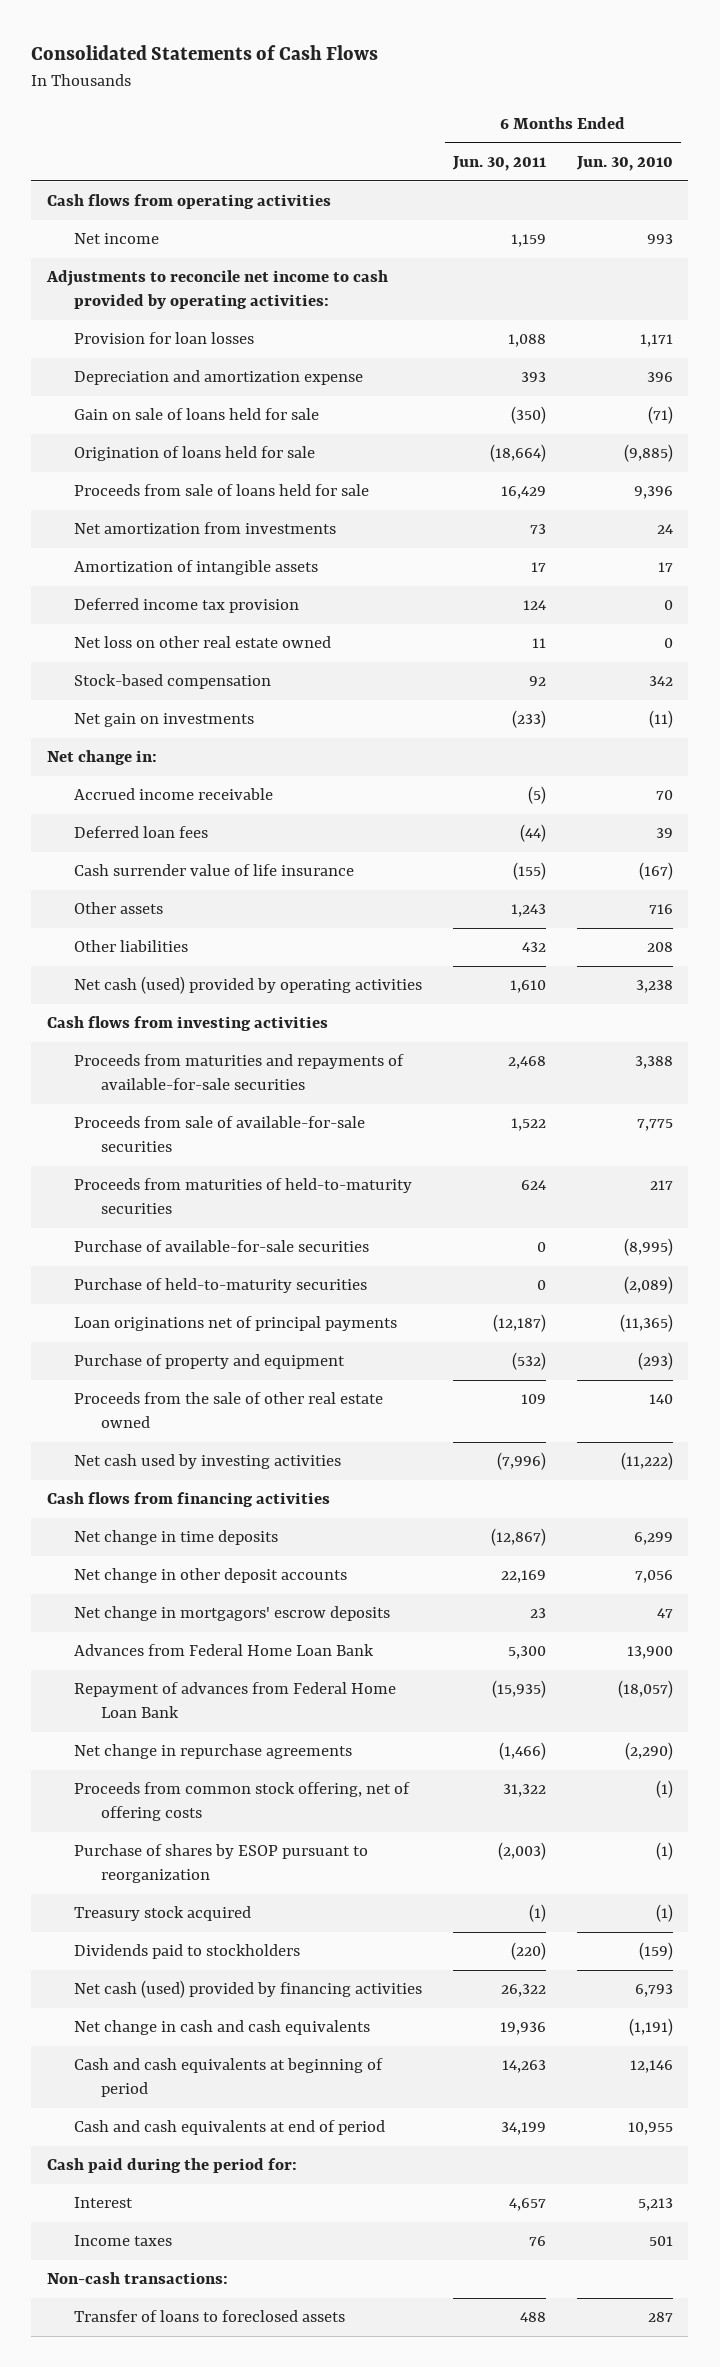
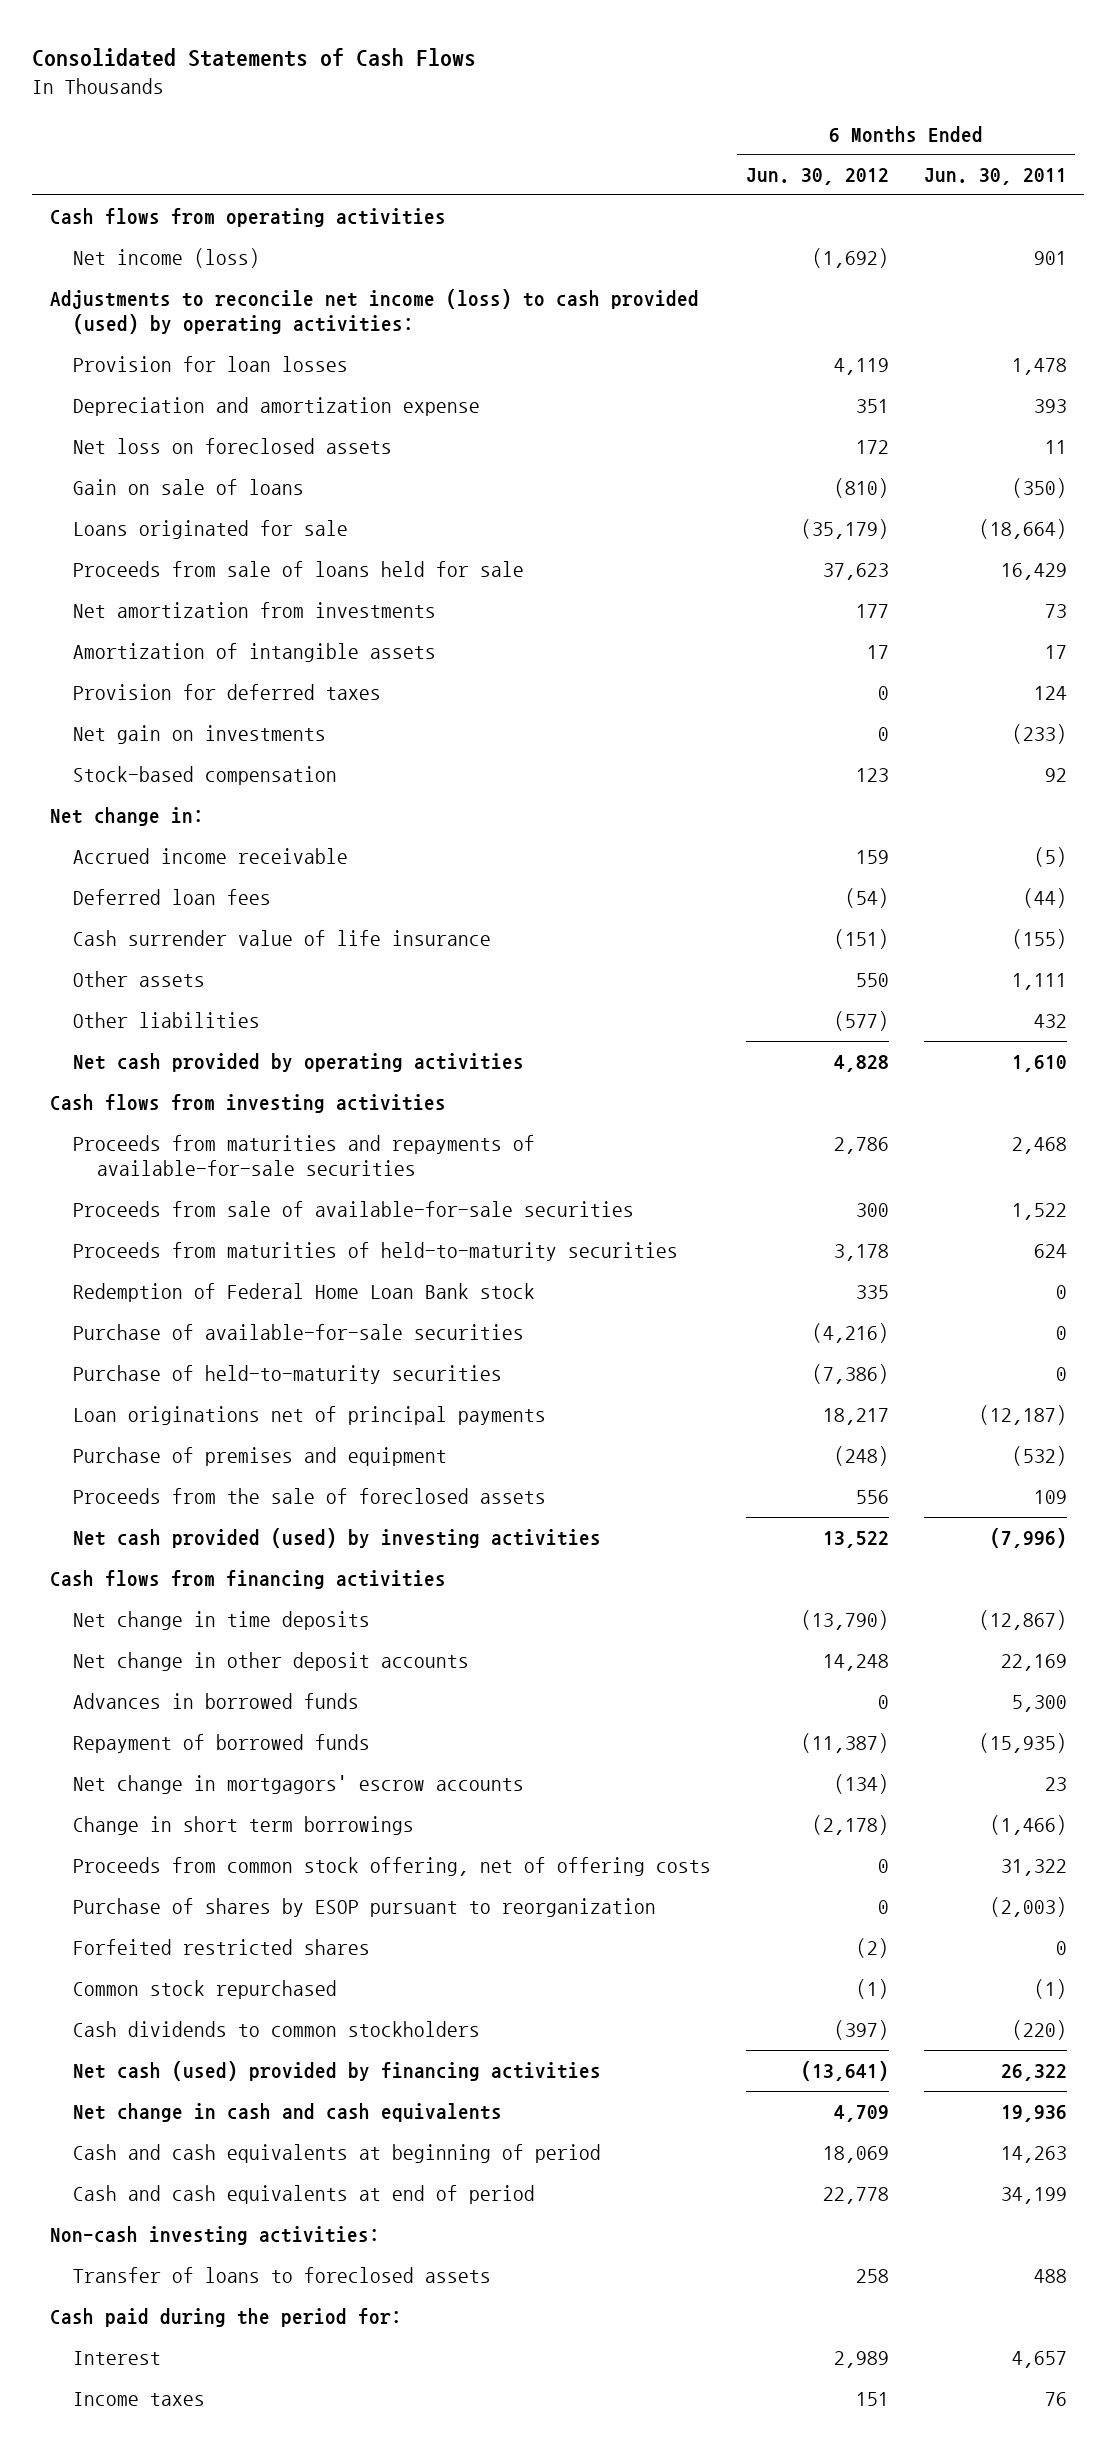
- | 6 Months Ended Jun. 30, 2011 | 6 Months Ended Jun. 30, 2010
+ | 6 Months Ended Jun. 30, 2012 | 6 Months Ended Jun. 30, 2011
- Net income | 1,159 | 993
- Adjustments to reconcile net income to cash provided by operating activities:
- Provision for loan losses | 1,088 | 1,171
+ Net income (loss) | (1,692) | 901
+ Adjustments to reconcile net income (loss) to cash provided (used) by operating activities:
+ Provision for loan losses | 4,119 | 1,478
- Gain on sale of loans held for sale | (350) | (71)
- Origination of loans held for sale | (18,664) | (9,885)
+ Net loss on foreclosed assets | 172 | 11
+ Gain on sale of loans | (810) | (350)
+ Loans originated for sale | (35,179) | (18,664)
- Deferred income tax provision | 124 | 0
- Net loss on other real estate owned | 11 | 0
+ Provision for deferred taxes | 0 | 124
moved down: Stock-based compensation | 123 | 92
- Other assets | 1,243 | 716
+ Other assets | 550 | 1,111
- Net cash (used) provided by operating activities | 1,610 | 3,238
+ Net cash provided by operating activities | 4,828 | 1,610
+ Redemption of Federal Home Loan Bank stock | 335 | 0
- Purchase of property and equipment | (532) | (293)
- Proceeds from the sale of other real estate owned | 109 | 140
- Net cash used by investing activities | (7,996) | (11,222)
+ Purchase of premises and equipment | (248) | (532)
+ Proceeds from the sale of foreclosed assets | 556 | 109
+ Net cash provided (used) by investing activities | 13,522 | (7,996)
- Net change in mortgagors' escrow deposits | 23 | 47
- Advances from Federal Home Loan Bank | 5,300 | 13,900
- Repayment of advances from Federal Home Loan Bank | (15,935) | (18,057)
- Net change in repurchase agreements | (1,466) | (2,290)
+ Advances in borrowed funds | 0 | 5,300
+ Repayment of borrowed funds | (11,387) | (15,935)
+ Net change in mortgagors' escrow accounts | (134) | 23
+ Change in short term borrowings | (2,178) | (1,466)
- Treasury stock acquired | (1) | (1)
- Dividends paid to stockholders | (220) | (159)
+ Forfeited restricted shares | (2) | 0
+ Common stock repurchased | (1) | (1)
+ Cash dividends to common stockholders | (397) | (220)
+ Non-cash investing activities:
moved up: Transfer of loans to foreclosed assets | 258 | 488
- Non-cash transactions:

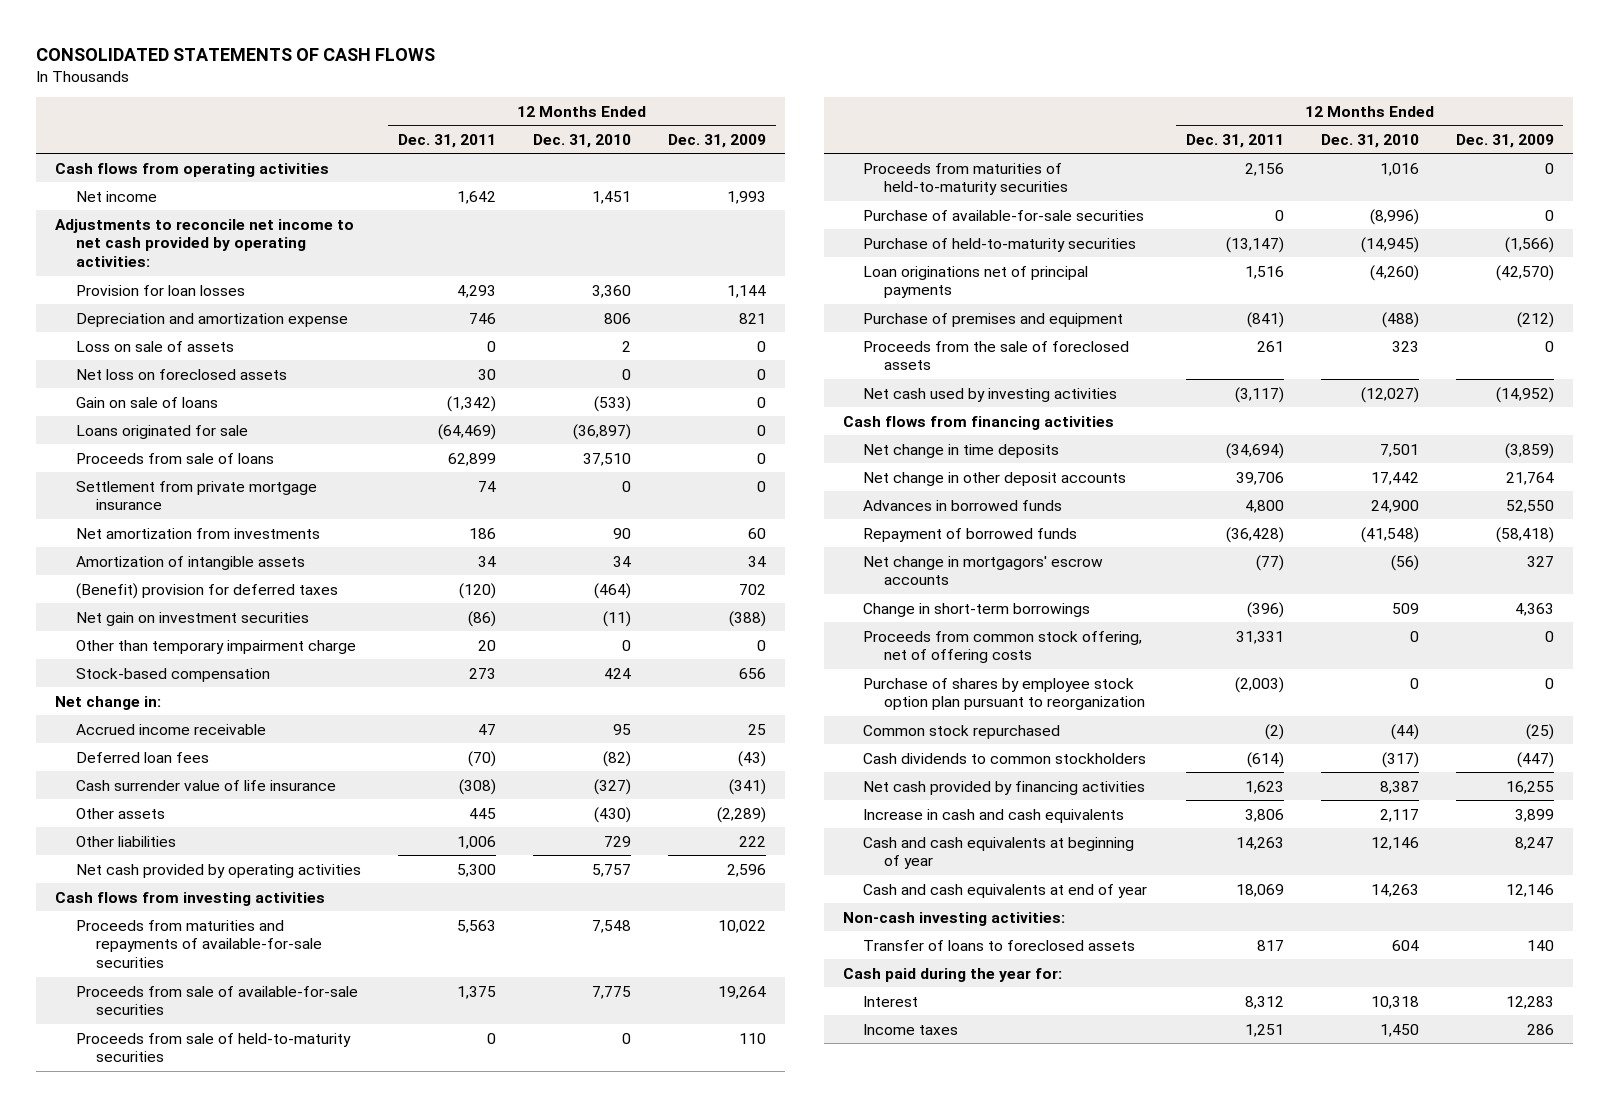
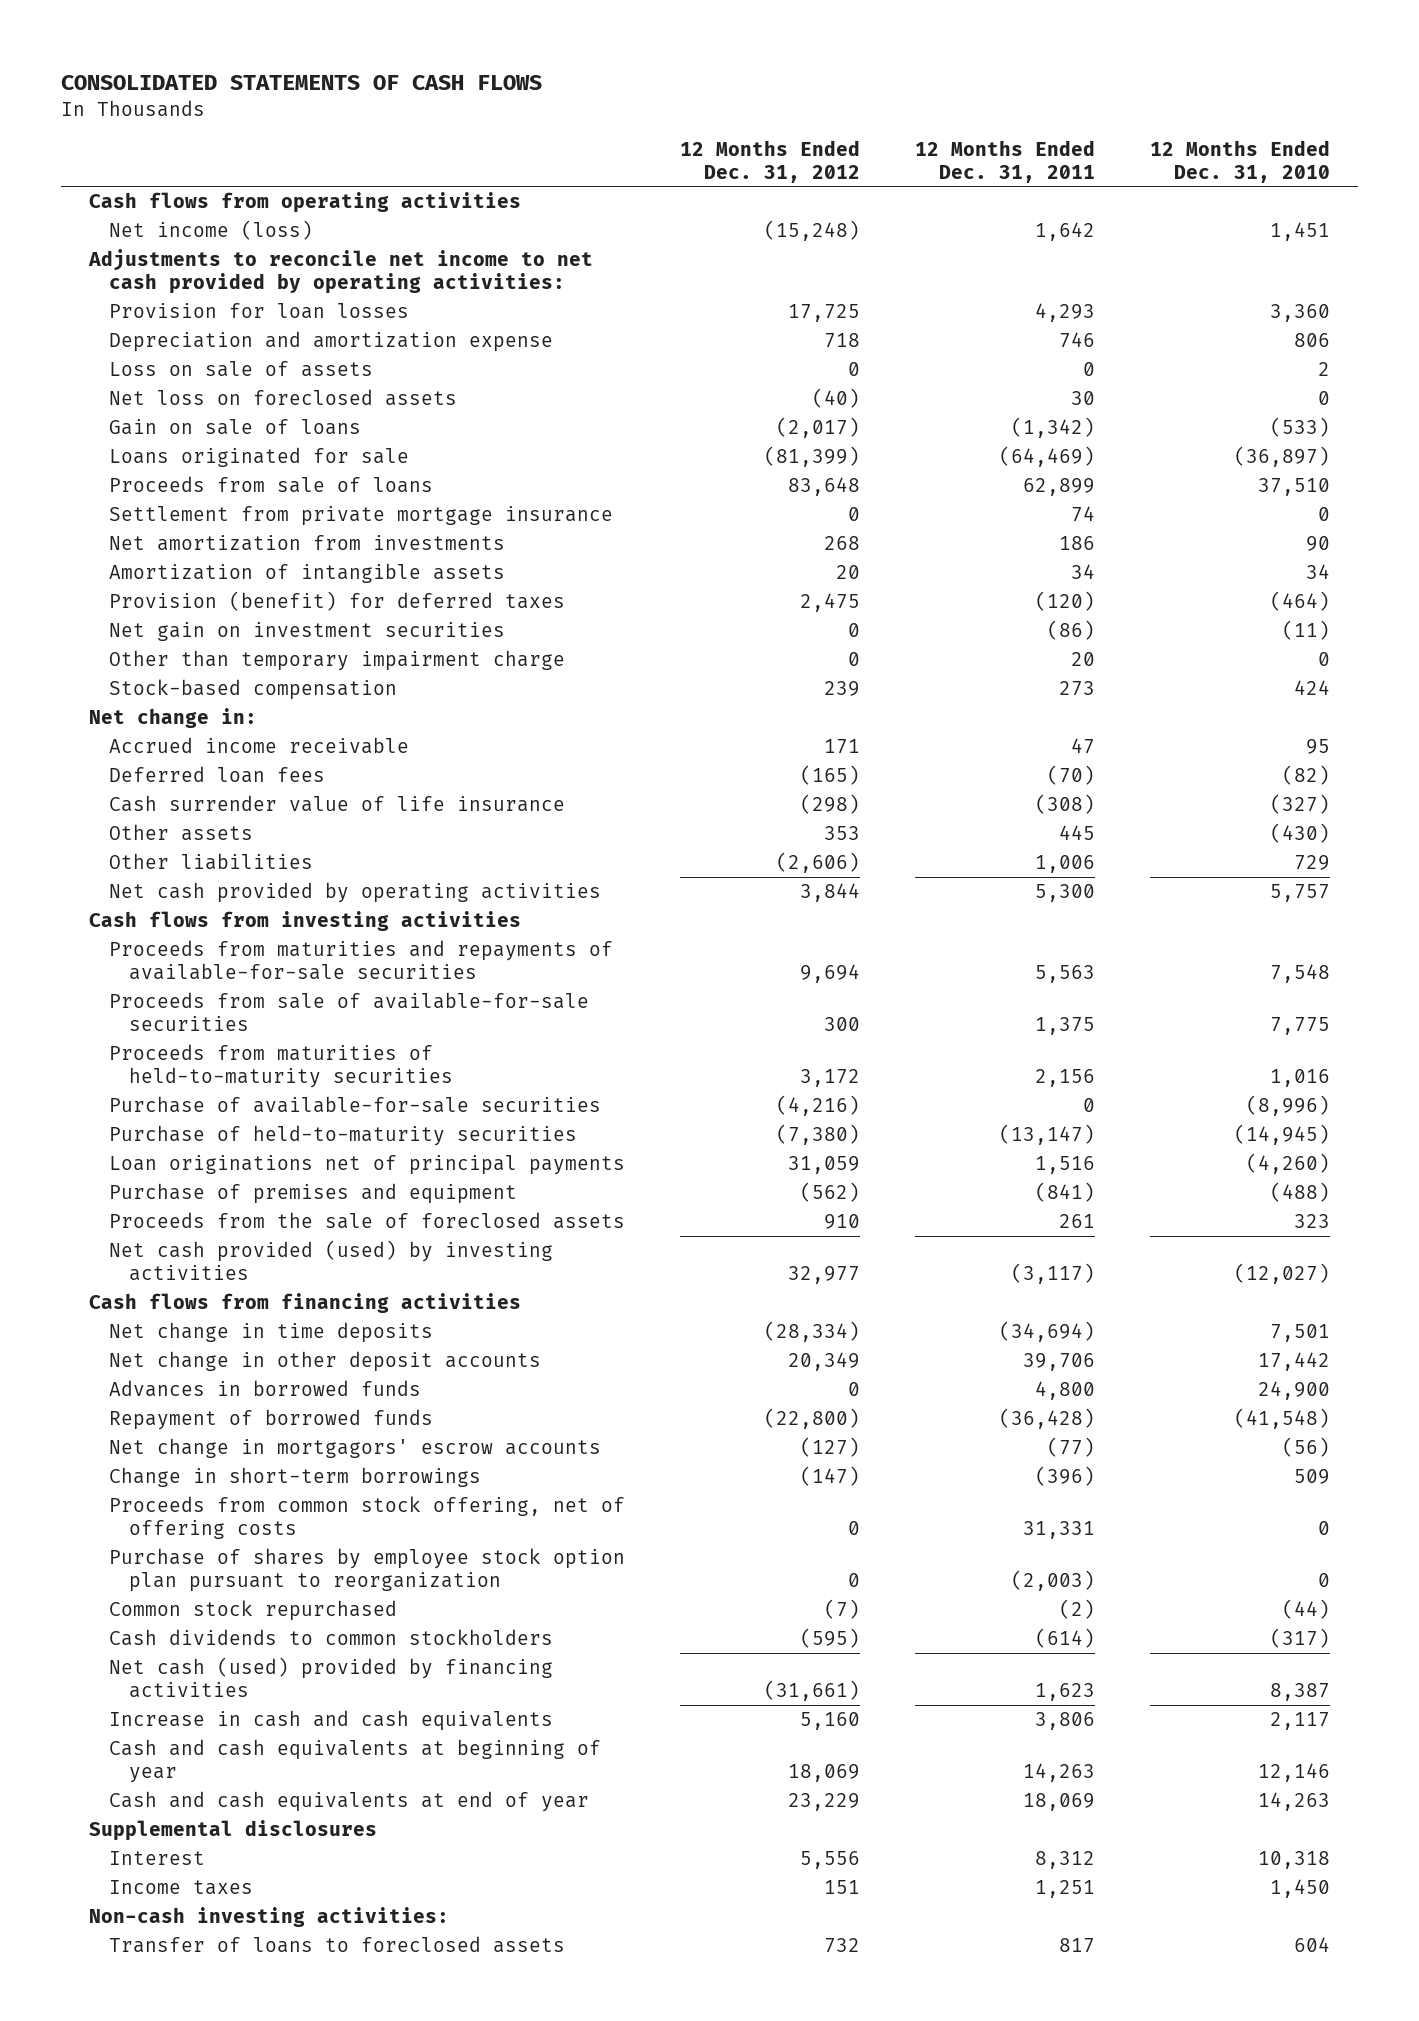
- | 12 Months Ended Dec. 31, 2011 | 12 Months Ended Dec. 31, 2010 | 12 Months Ended Dec. 31, 2009
+ | 12 Months Ended Dec. 31, 2012 | 12 Months Ended Dec. 31, 2011 | 12 Months Ended Dec. 31, 2010
- Net income | 1,642 | 1,451 | 1,993
+ Net income (loss) | (15,248) | 1,642 | 1,451
- (Benefit) provision for deferred taxes | (120) | (464) | 702
+ Provision (benefit) for deferred taxes | 2,475 | (120) | (464)
- Proceeds from sale of held-to-maturity securities | 0 | 0 | 110
- Net cash used by investing activities | (3,117) | (12,027) | (14,952)
+ Net cash provided (used) by investing activities | 32,977 | (3,117) | (12,027)
- Net cash provided by financing activities | 1,623 | 8,387 | 16,255
+ Net cash (used) provided by financing activities | (31,661) | 1,623 | 8,387
- Cash paid during the year for:
+ Supplemental disclosures
moved down: Non-cash investing activities:
moved down: Transfer of loans to foreclosed assets | 732 | 817 | 604

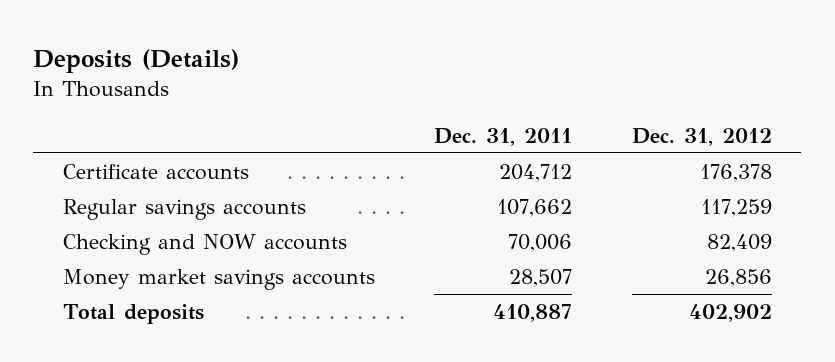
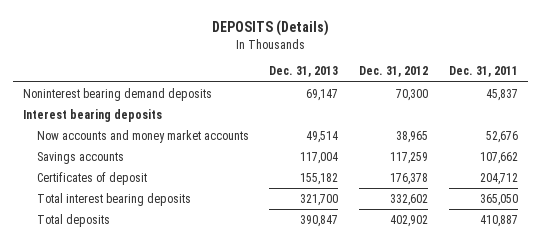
- Deposits (Details)
+ DEPOSITS (Details)
- | Dec. 31, 2011 | Dec. 31, 2012
+ | Dec. 31, 2013 | Dec. 31, 2012 | Dec. 31, 2011
- Certificate accounts | 204,712 | 176,378
- Regular savings accounts | 107,662 | 117,259
- Checking and NOW accounts | 70,006 | 82,409
- Money market savings accounts | 28,507 | 26,856
+ Noninterest bearing demand deposits | 69,147 | 70,300 | 45,837
+ Interest bearing deposits
+ Now accounts and money market accounts | 49,514 | 38,965 | 52,676
+ Savings accounts | 117,004 | 117,259 | 107,662
+ Certificates of deposit | 155,182 | 176,378 | 204,712
+ Total interest bearing deposits | 321,700 | 332,602 | 365,050

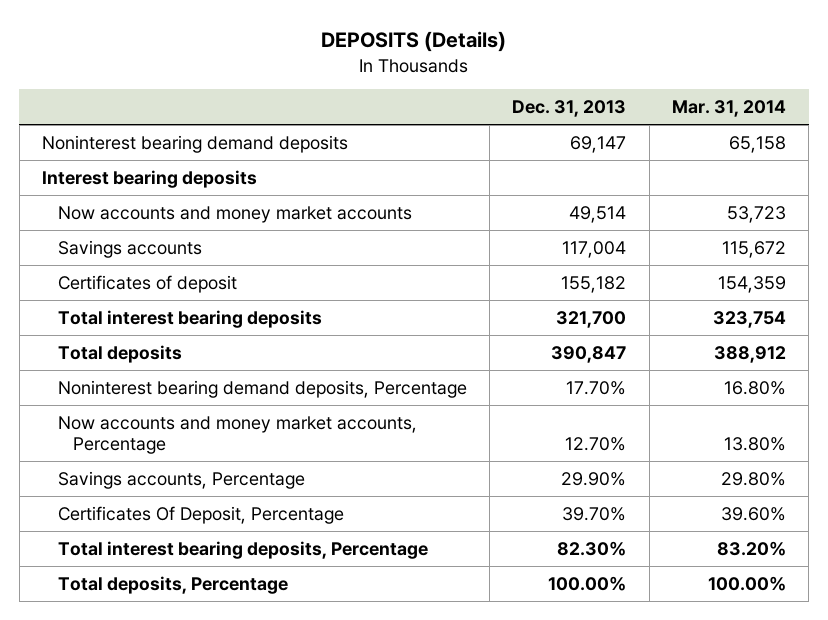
- | Dec. 31, 2013 | Dec. 31, 2012 | Dec. 31, 2011
+ | Dec. 31, 2013 | Mar. 31, 2014
+ Noninterest bearing demand deposits, Percentage | 17.70% | 16.80%
+ Now accounts and money market accounts, Percentage | 12.70% | 13.80%
+ Savings accounts, Percentage | 29.90% | 29.80%
+ Certificates Of Deposit, Percentage | 39.70% | 39.60%
+ Total interest bearing deposits, Percentage | 82.30% | 83.20%
+ Total deposits, Percentage | 100.00% | 100.00%

